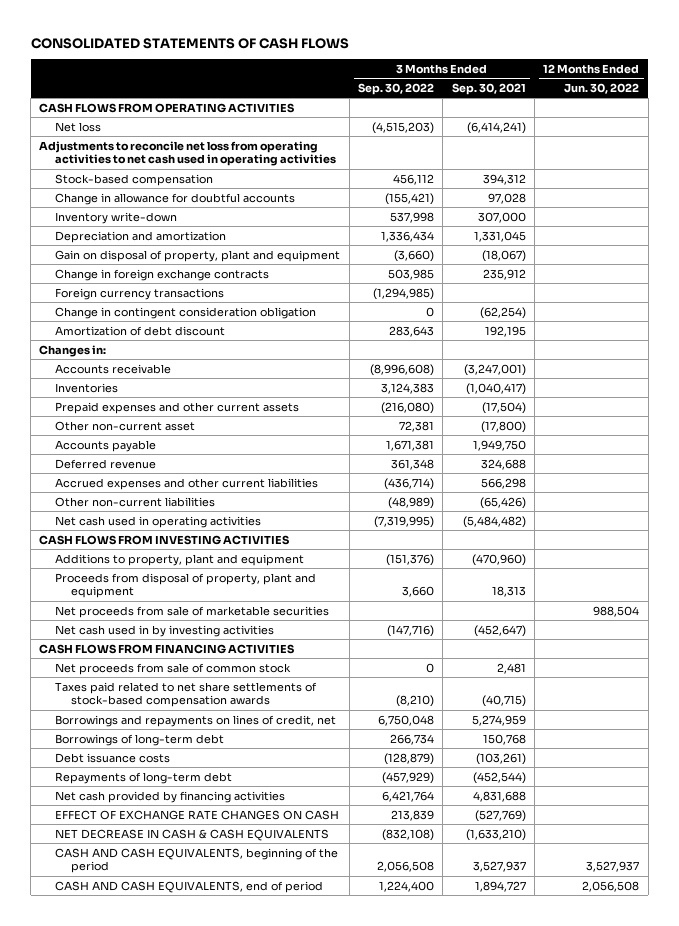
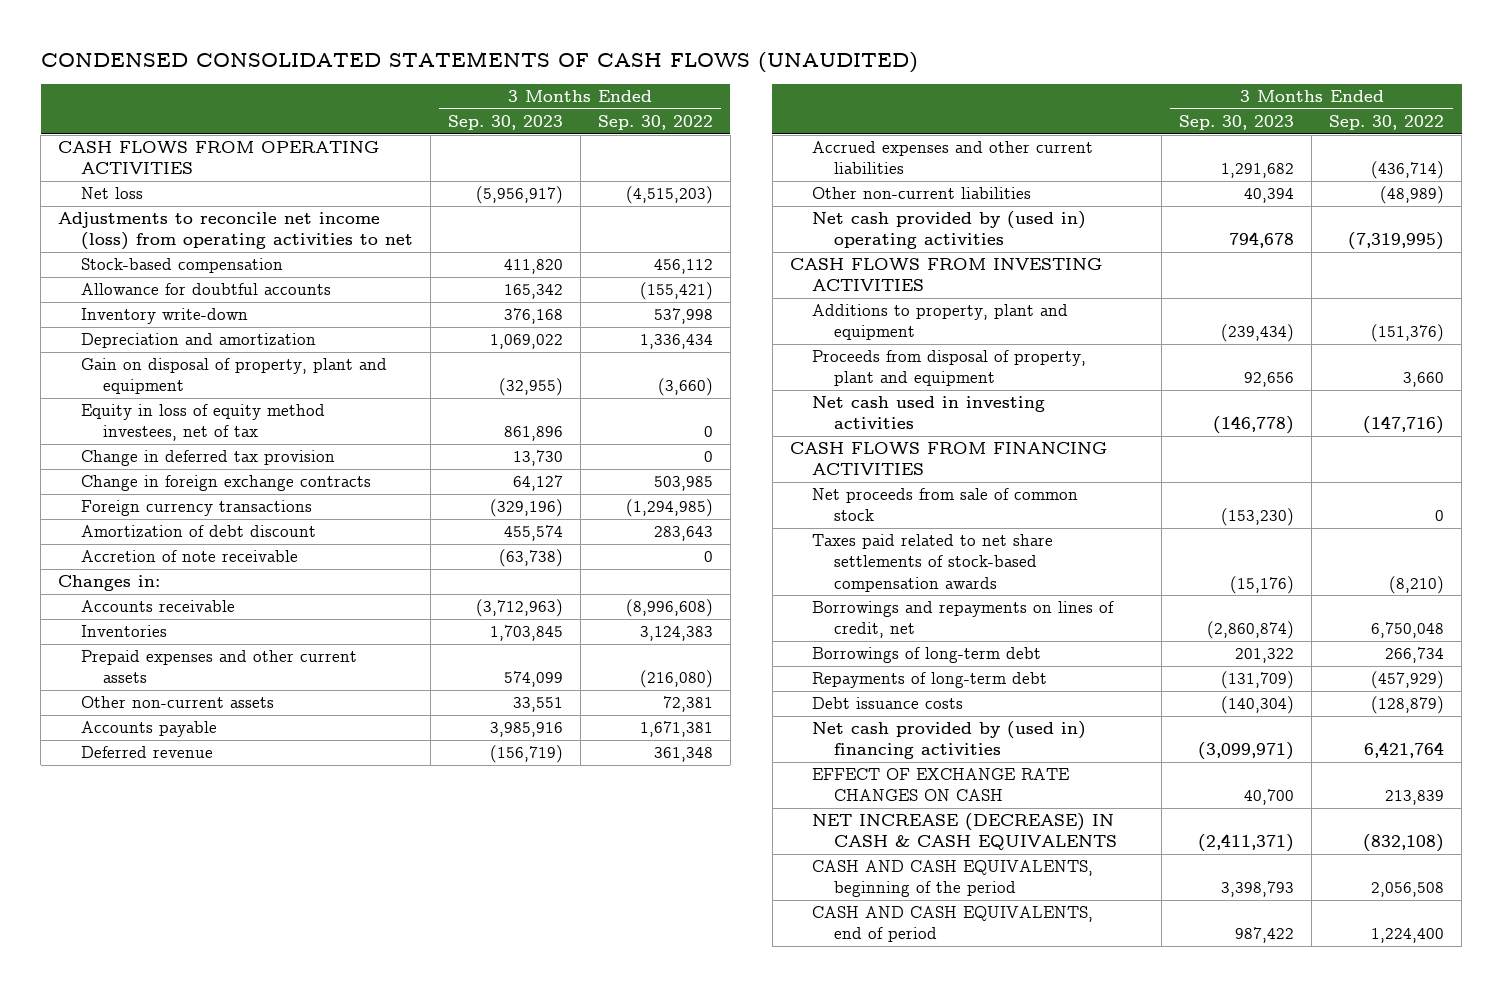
- CONSOLIDATED STATEMENTS OF CASH FLOWS
+ CONDENSED CONSOLIDATED STATEMENTS OF CASH FLOWS (UNAUDITED)
- | 3 Months Ended Sep. 30, 2022 | 3 Months Ended Sep. 30, 2021 | 12 Months Ended Jun. 30, 2022
+ | 3 Months Ended Sep. 30, 2023 | 3 Months Ended Sep. 30, 2022
- Adjustments to reconcile net loss from operating activities to net cash used in operating activities
+ Adjustments to reconcile net income (loss) from operating activities to net
- Change in allowance for doubtful accounts | (155,421) | 97,028 |
+ Allowance for doubtful accounts | 165,342 | (155,421)
+ Equity in loss of equity method investees, net of tax | 861,896 | 0
+ Change in deferred tax provision | 13,730 | 0
- Change in contingent consideration obligation | 0 | (62,254) |
+ Accretion of note receivable | (63,738) | 0
- Other non-current asset | 72,381 | (17,800) |
+ Other non-current assets | 33,551 | 72,381
- Net cash used in operating activities | (7,319,995) | (5,484,482) |
+ Net cash provided by (used in) operating activities | 794,678 | (7,319,995)
- Net proceeds from sale of marketable securities | | | 988,504
- Net cash used in by investing activities | (147,716) | (452,647) |
+ Net cash used in investing activities | (146,778) | (147,716)
- Net cash provided by financing activities | 6,421,764 | 4,831,688 |
moved down: Debt issuance costs | (140,304) | (128,879)
+ Net cash provided by (used in) financing activities | (3,099,971) | 6,421,764
- NET DECREASE IN CASH & CASH EQUIVALENTS | (832,108) | (1,633,210) |
+ NET INCREASE (DECREASE) IN CASH & CASH EQUIVALENTS | (2,411,371) | (832,108)

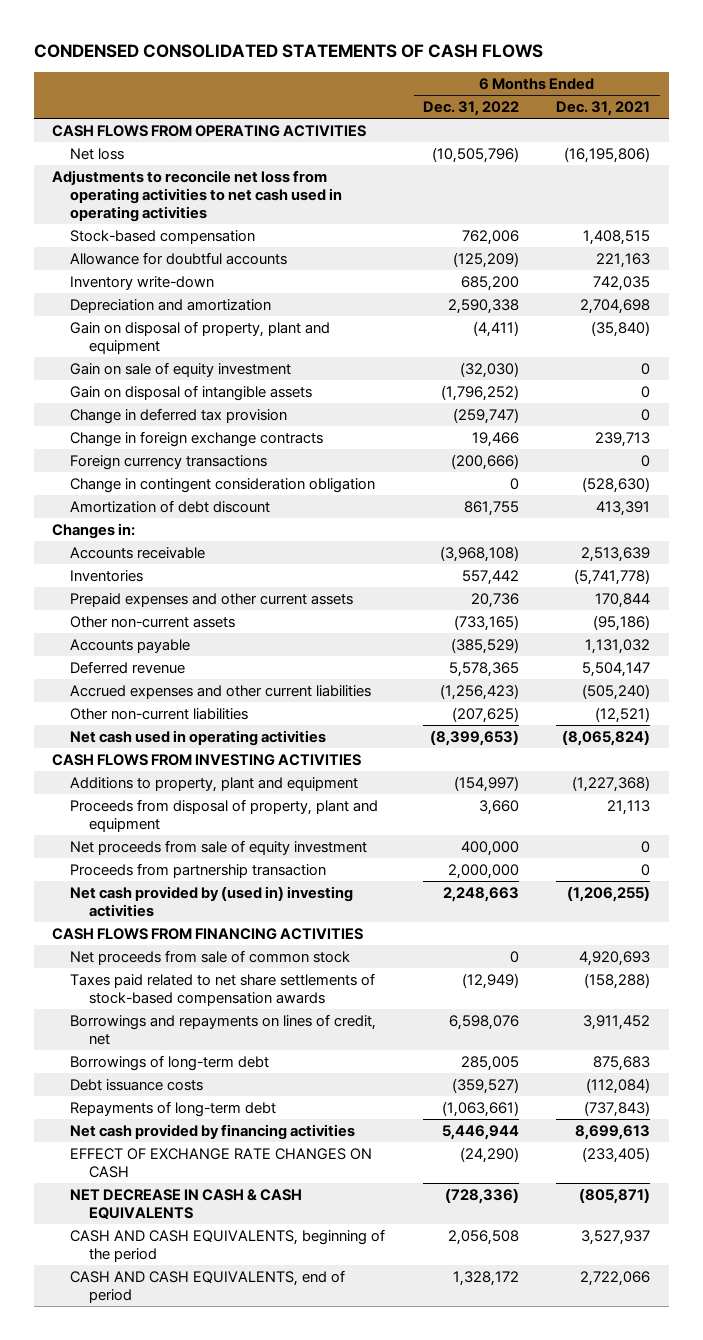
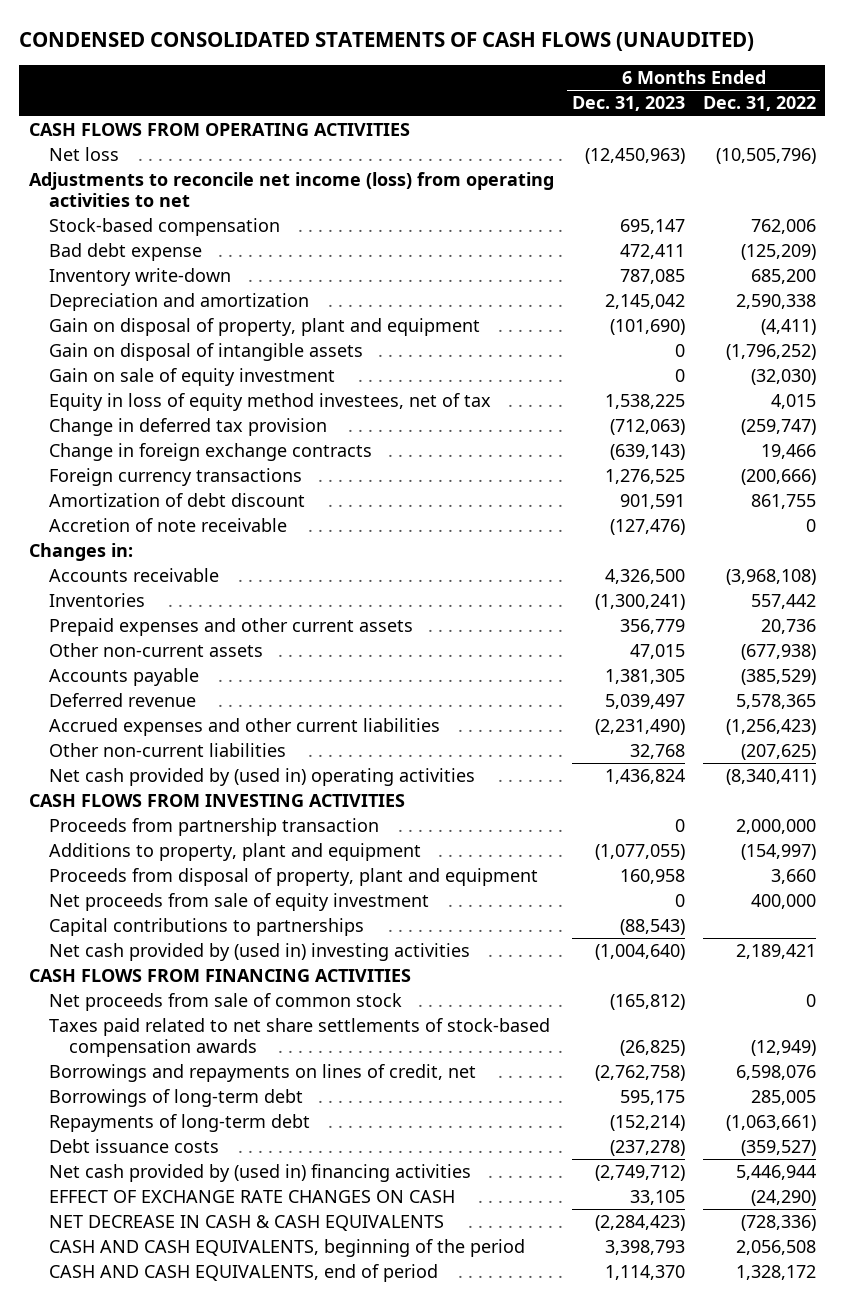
- CONDENSED CONSOLIDATED STATEMENTS OF CASH FLOWS
+ CONDENSED CONSOLIDATED STATEMENTS OF CASH FLOWS (UNAUDITED)
- | 6 Months Ended Dec. 31, 2022 | 6 Months Ended Dec. 31, 2021
+ | 6 Months Ended Dec. 31, 2023 | 6 Months Ended Dec. 31, 2022
- Adjustments to reconcile net loss from operating activities to net cash used in operating activities
+ Adjustments to reconcile net income (loss) from operating activities to net
- Allowance for doubtful accounts | (125,209) | 221,163
+ Bad debt expense | 472,411 | (125,209)
moved down: Gain on sale of equity investment | 0 | (32,030)
+ Equity in loss of equity method investees, net of tax | 1,538,225 | 4,015
- Change in contingent consideration obligation | 0 | (528,630)
+ Accretion of note receivable | (127,476) | 0
- Other non-current assets | (733,165) | (95,186)
+ Other non-current assets | 47,015 | (677,938)
- Net cash used in operating activities | (8,399,653) | (8,065,824)
+ Net cash provided by (used in) operating activities | 1,436,824 | (8,340,411)
moved up: Proceeds from partnership transaction | 0 | 2,000,000
- Net cash provided by (used in) investing activities | 2,248,663 | (1,206,255)
+ Capital contributions to partnerships | (88,543) |
+ Net cash provided by (used in) investing activities | (1,004,640) | 2,189,421
- Net cash provided by financing activities | 5,446,944 | 8,699,613
moved down: Debt issuance costs | (237,278) | (359,527)
+ Net cash provided by (used in) financing activities | (2,749,712) | 5,446,944

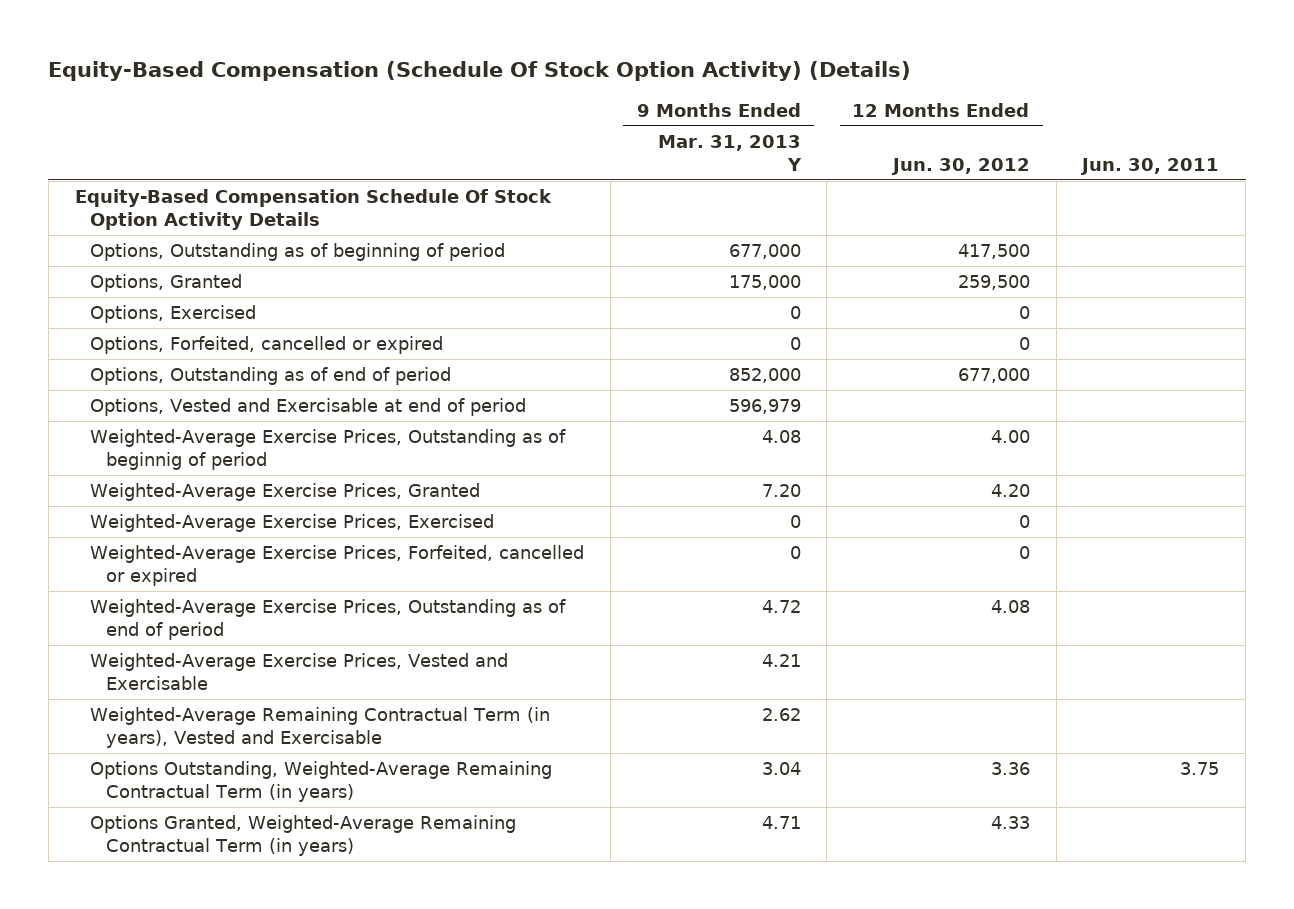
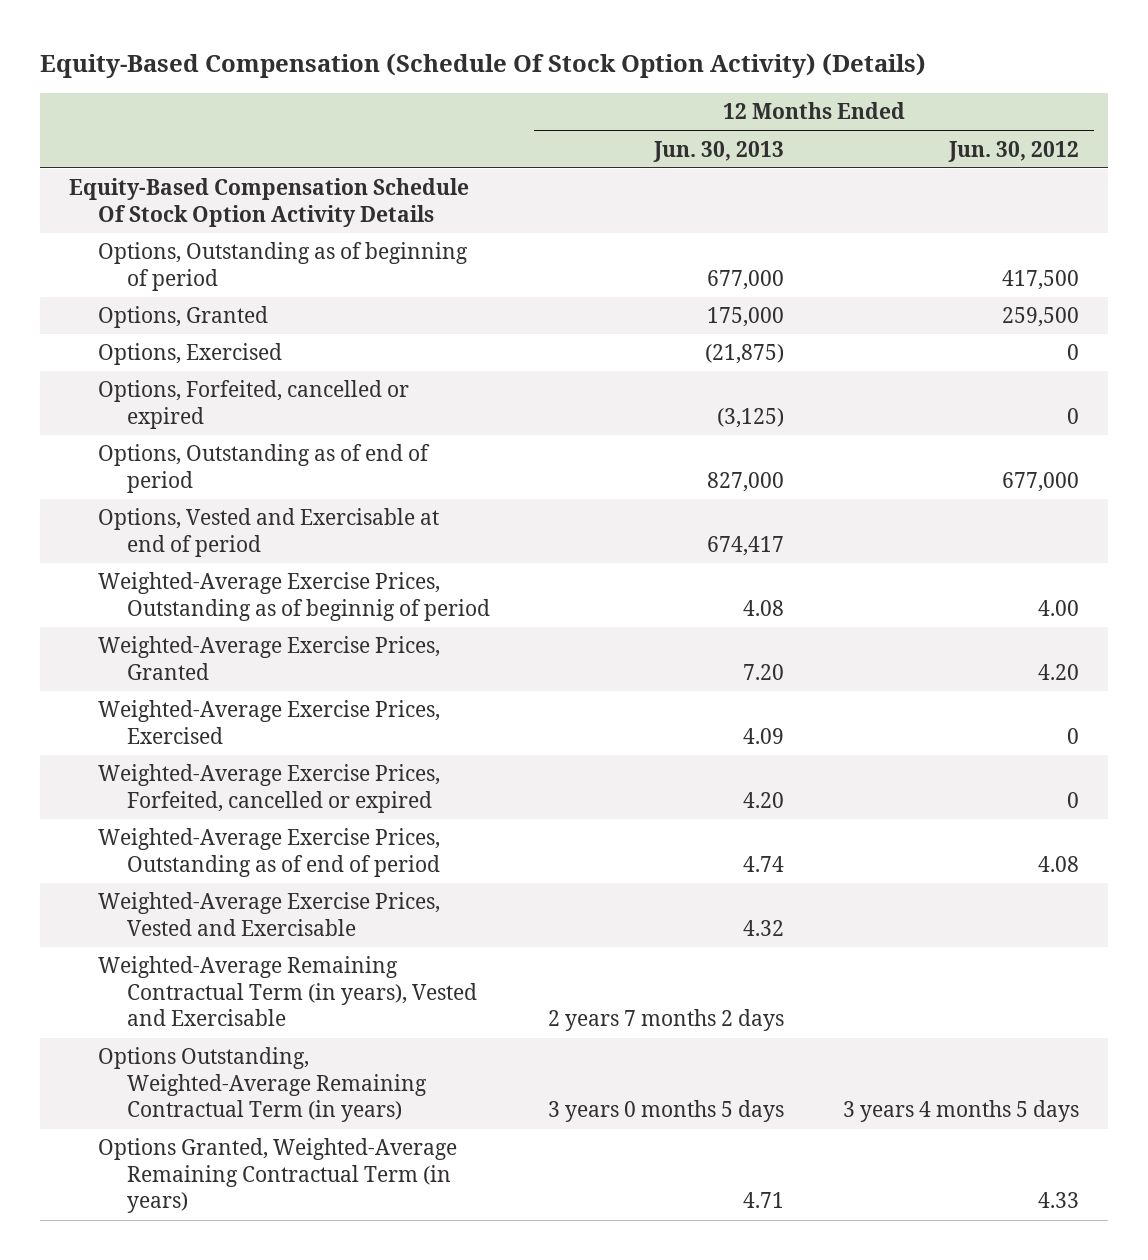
- | 9 Months Ended Mar. 31, 2013 Y | 12 Months Ended Jun. 30, 2012 | Jun. 30, 2011
+ | 12 Months Ended Jun. 30, 2013 | 12 Months Ended Jun. 30, 2012
- Options Outstanding, Weighted-Average Remaining Contractual Term (in years) | 3.04 | 3.36 | 3.75
+ Options Outstanding, Weighted-Average Remaining Contractual Term (in years) | 3 years 0 months 5 days | 3 years 4 months 5 days

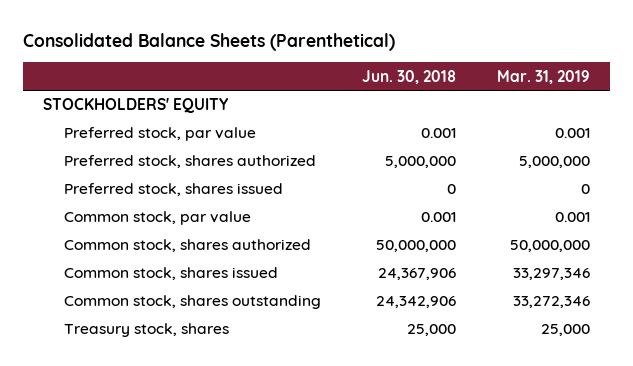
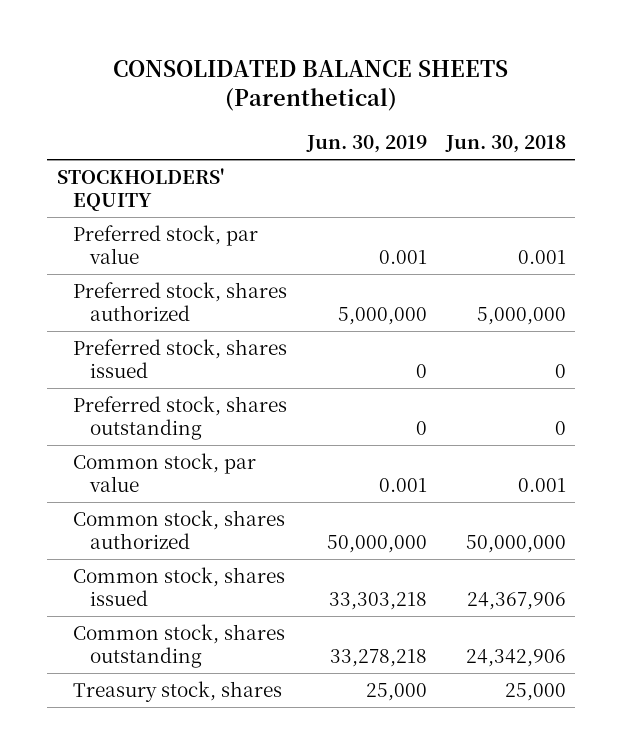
- Consolidated Balance Sheets (Parenthetical)
+ CONSOLIDATED BALANCE SHEETS (Parenthetical)
- | Jun. 30, 2018 | Mar. 31, 2019
+ | Jun. 30, 2019 | Jun. 30, 2018
+ Preferred stock, shares outstanding | 0 | 0

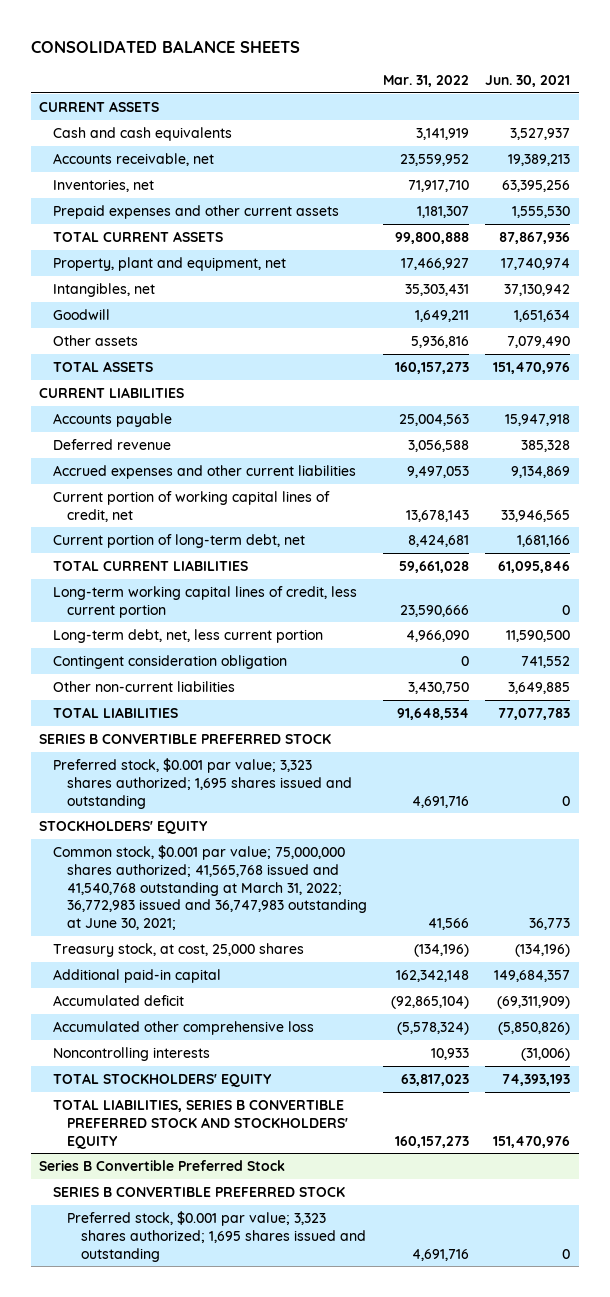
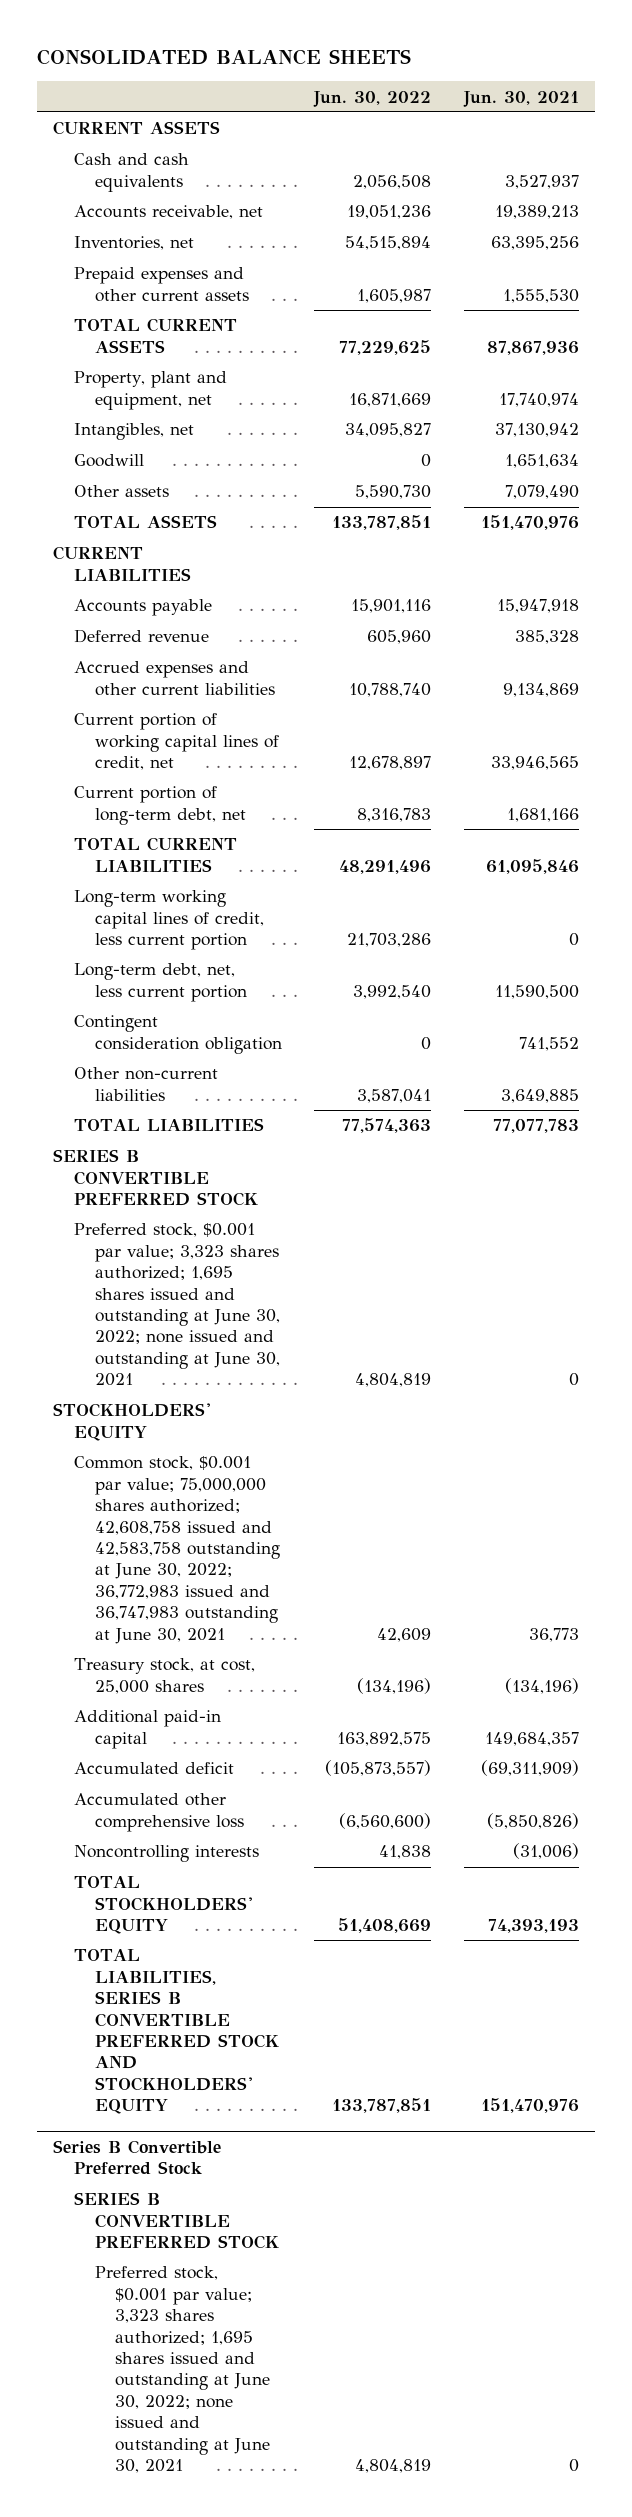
- | Mar. 31, 2022 | Jun. 30, 2021
+ | Jun. 30, 2022 | Jun. 30, 2021
- Preferred stock, $0.001 par value; 3,323 shares authorized; 1,695 shares issued and outstanding | 4,691,716 | 0
+ Preferred stock, $0.001 par value; 3,323 shares authorized; 1,695 shares issued and outstanding at June 30, 2022; none issued and outstanding at June 30, 2021 | 4,804,819 | 0
- Common stock, $0.001 par value; 75,000,000 shares authorized; 41,565,768 issued and 41,540,768 outstanding at March 31, 2022; 36,772,983 issued and 36,747,983 outstanding at June 30, 2021; | 41,566 | 36,773
+ Common stock, $0.001 par value; 75,000,000 shares authorized; 42,608,758 issued and 42,583,758 outstanding at June 30, 2022; 36,772,983 issued and 36,747,983 outstanding at June 30, 2021 | 42,609 | 36,773
@ Series B Convertible Preferred Stock
- Preferred stock, $0.001 par value; 3,323 shares authorized; 1,695 shares issued and outstanding | 4,691,716 | 0
+ Preferred stock, $0.001 par value; 3,323 shares authorized; 1,695 shares issued and outstanding at June 30, 2022; none issued and outstanding at June 30, 2021 | 4,804,819 | 0

